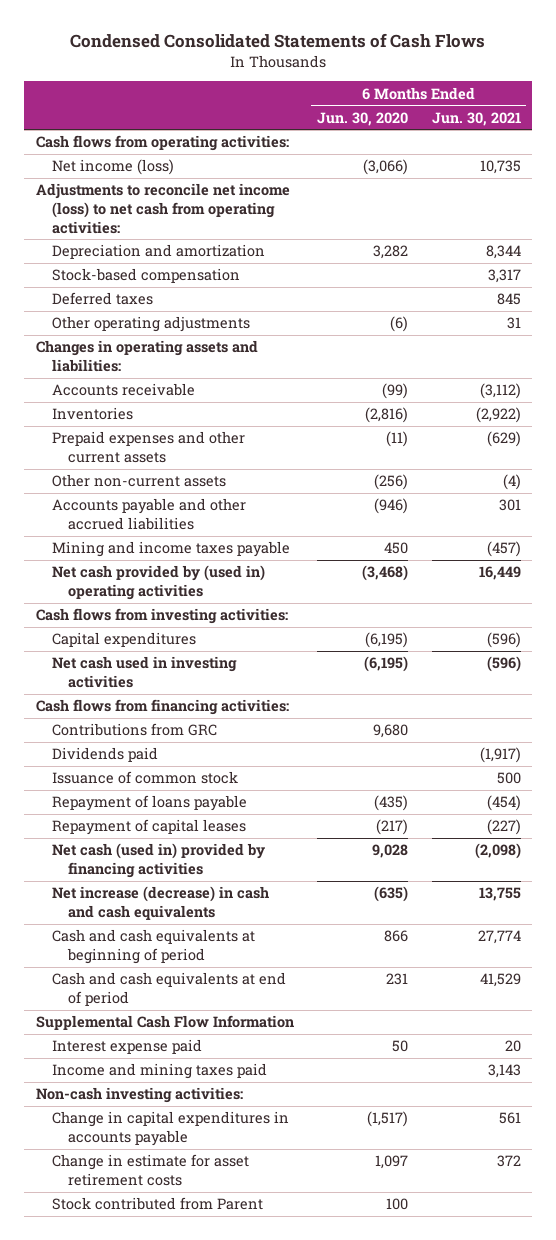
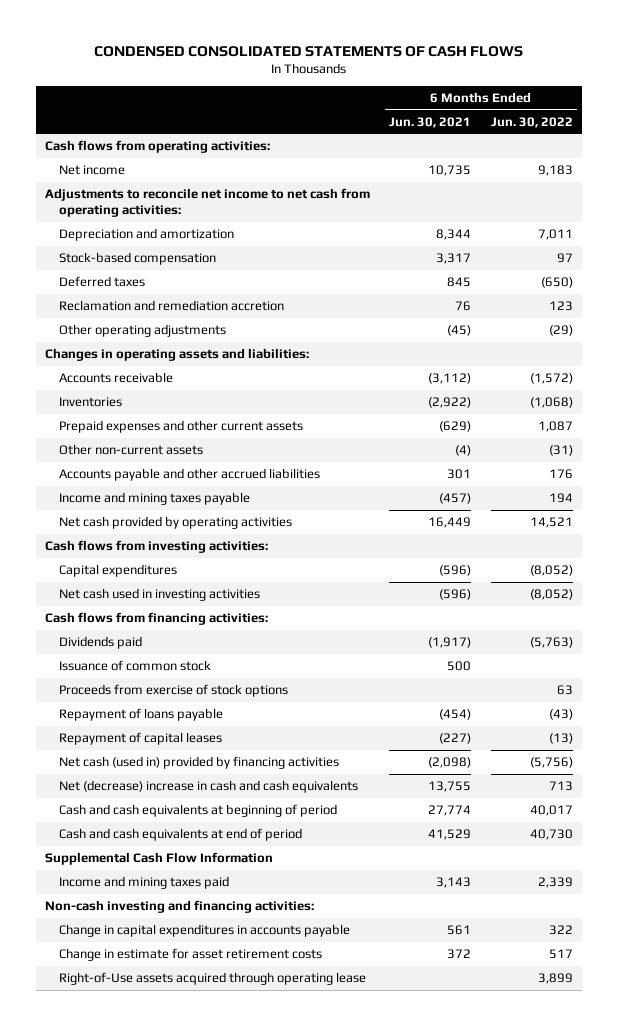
- Condensed Consolidated Statements of Cash Flows
+ CONDENSED CONSOLIDATED STATEMENTS OF CASH FLOWS
- | 6 Months Ended Jun. 30, 2020 | 6 Months Ended Jun. 30, 2021
+ | 6 Months Ended Jun. 30, 2021 | 6 Months Ended Jun. 30, 2022
- Net income (loss) | (3,066) | 10,735
- Adjustments to reconcile net income (loss) to net cash from operating activities:
+ Net income | 10,735 | 9,183
+ Adjustments to reconcile net income to net cash from operating activities:
- Other operating adjustments | (6) | 31
+ Reclamation and remediation accretion | 76 | 123
+ Other operating adjustments | (45) | (29)
- Mining and income taxes payable | 450 | (457)
- Net cash provided by (used in) operating activities | (3,468) | 16,449
+ Income and mining taxes payable | (457) | 194
+ Net cash provided by operating activities | 16,449 | 14,521
- Contributions from GRC | 9,680 |
+ Proceeds from exercise of stock options | | 63
- Net increase (decrease) in cash and cash equivalents | (635) | 13,755
+ Net (decrease) increase in cash and cash equivalents | 13,755 | 713
- Interest expense paid | 50 | 20
- Non-cash investing activities:
+ Non-cash investing and financing activities:
- Stock contributed from Parent | 100 |
+ Right-of-Use assets acquired through operating lease | | 3,899

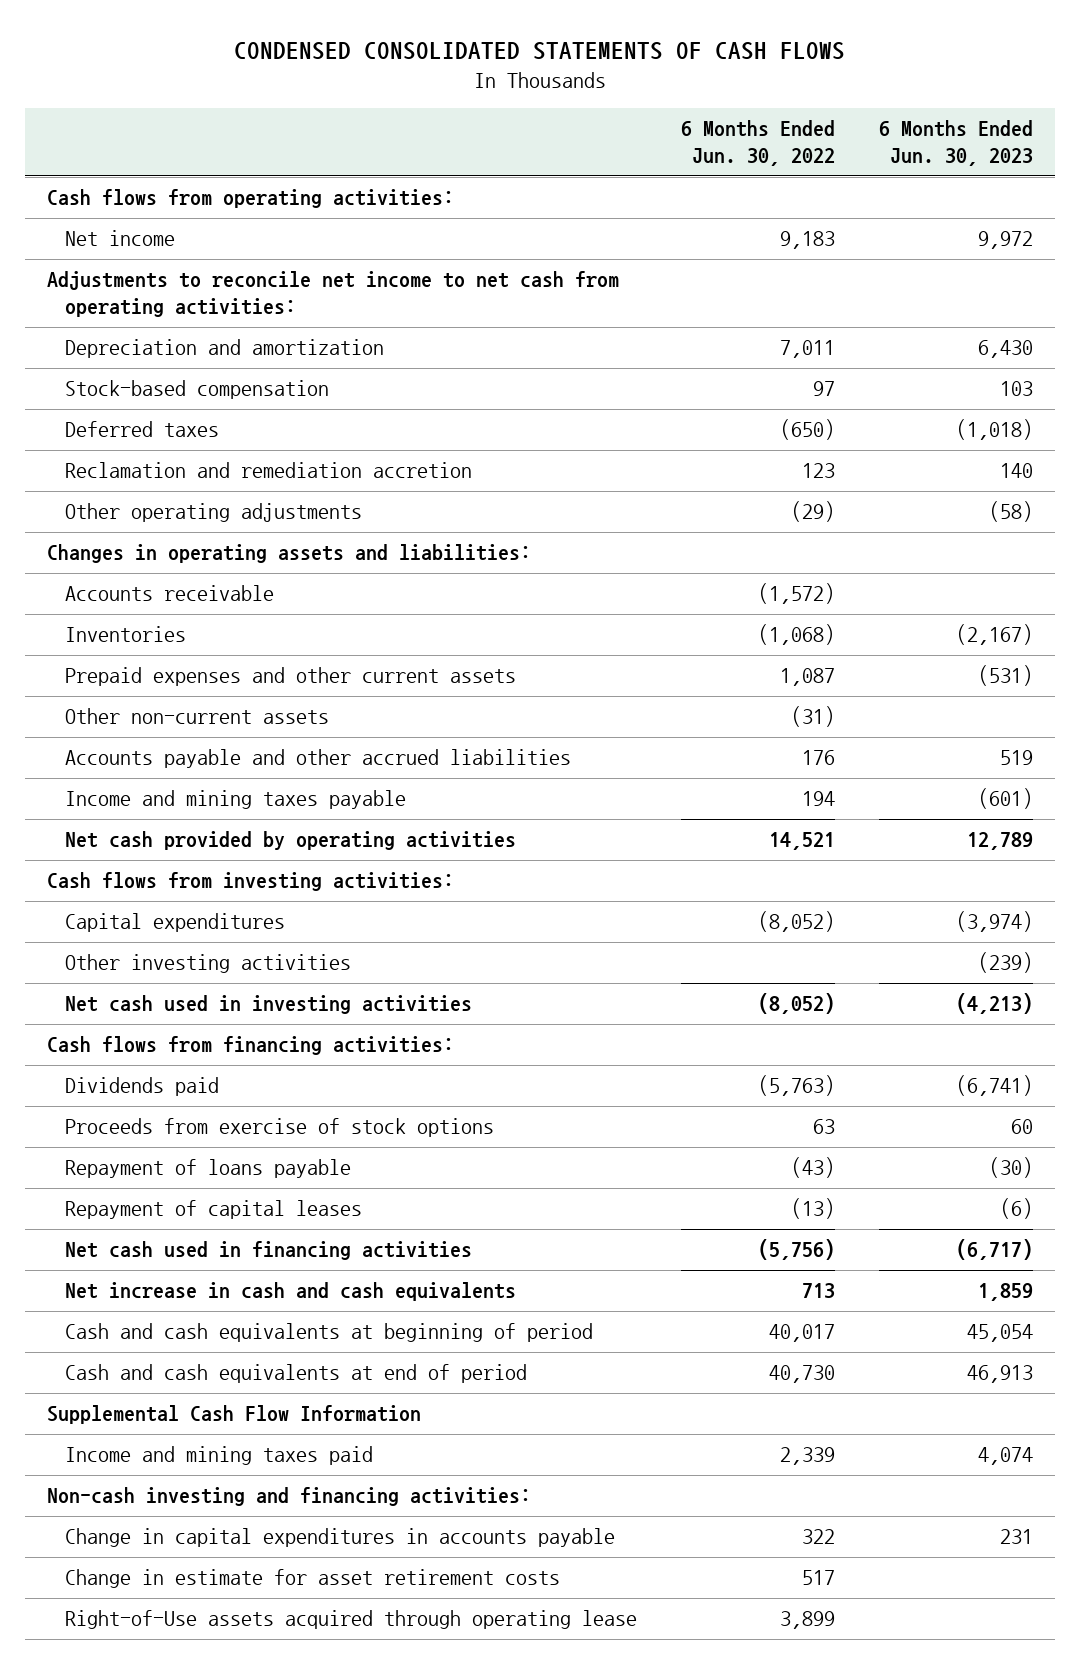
- | 6 Months Ended Jun. 30, 2021 | 6 Months Ended Jun. 30, 2022
+ | 6 Months Ended Jun. 30, 2022 | 6 Months Ended Jun. 30, 2023
+ Other investing activities | | (239)
- Issuance of common stock | 500 |
- Net cash (used in) provided by financing activities | (2,098) | (5,756)
- Net (decrease) increase in cash and cash equivalents | 13,755 | 713
+ Net cash used in financing activities | (5,756) | (6,717)
+ Net increase in cash and cash equivalents | 713 | 1,859

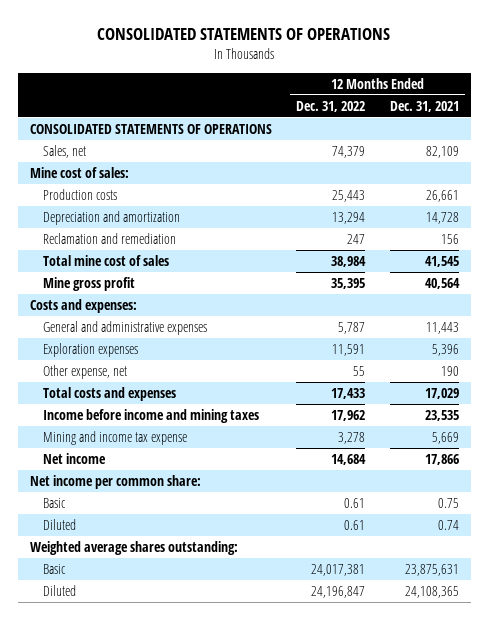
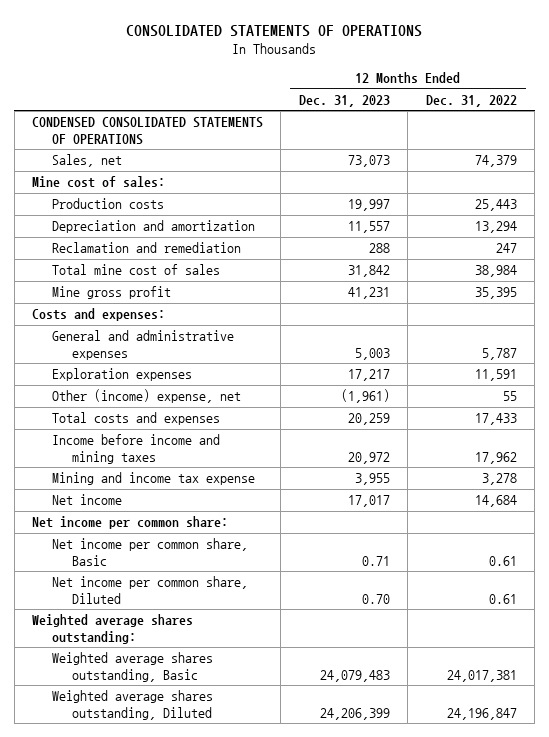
- | 12 Months Ended Dec. 31, 2022 | 12 Months Ended Dec. 31, 2021
+ | 12 Months Ended Dec. 31, 2023 | 12 Months Ended Dec. 31, 2022
- CONSOLIDATED STATEMENTS OF OPERATIONS
+ CONDENSED CONSOLIDATED STATEMENTS OF OPERATIONS
- Other expense, net | 55 | 190
+ Other (income) expense, net | (1,961) | 55
- Basic | 0.61 | 0.75
- Diluted | 0.61 | 0.74
+ Net income per common share, Basic | 0.71 | 0.61
+ Net income per common share, Diluted | 0.70 | 0.61
- Basic | 24,017,381 | 23,875,631
- Diluted | 24,196,847 | 24,108,365
+ Weighted average shares outstanding, Basic | 24,079,483 | 24,017,381
+ Weighted average shares outstanding, Diluted | 24,206,399 | 24,196,847

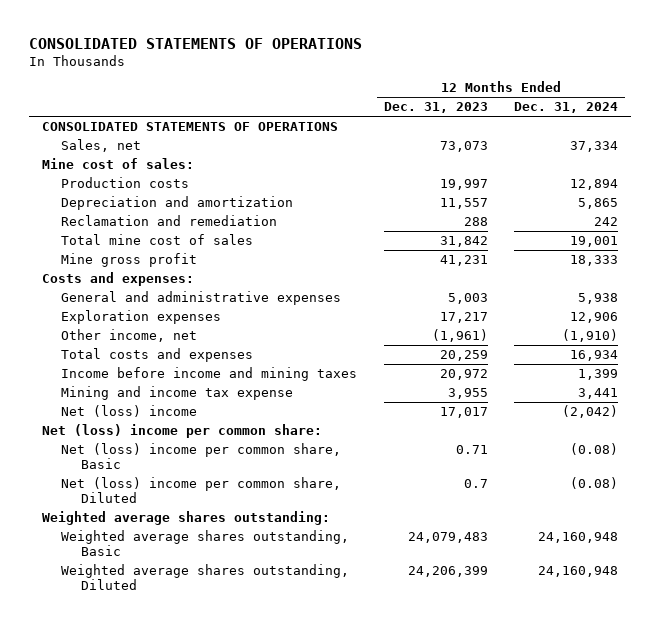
- | 12 Months Ended Dec. 31, 2023 | 12 Months Ended Dec. 31, 2022
+ | 12 Months Ended Dec. 31, 2023 | 12 Months Ended Dec. 31, 2024
- CONDENSED CONSOLIDATED STATEMENTS OF OPERATIONS
+ CONSOLIDATED STATEMENTS OF OPERATIONS
- Other (income) expense, net | (1,961) | 55
+ Other income, net | (1,961) | (1,910)
- Net income | 17,017 | 14,684
- Net income per common share:
- Net income per common share, Basic | 0.71 | 0.61
- Net income per common share, Diluted | 0.70 | 0.61
+ Net (loss) income | 17,017 | (2,042)
+ Net (loss) income per common share:
+ Net (loss) income per common share, Basic | 0.71 | (0.08)
+ Net (loss) income per common share, Diluted | 0.7 | (0.08)

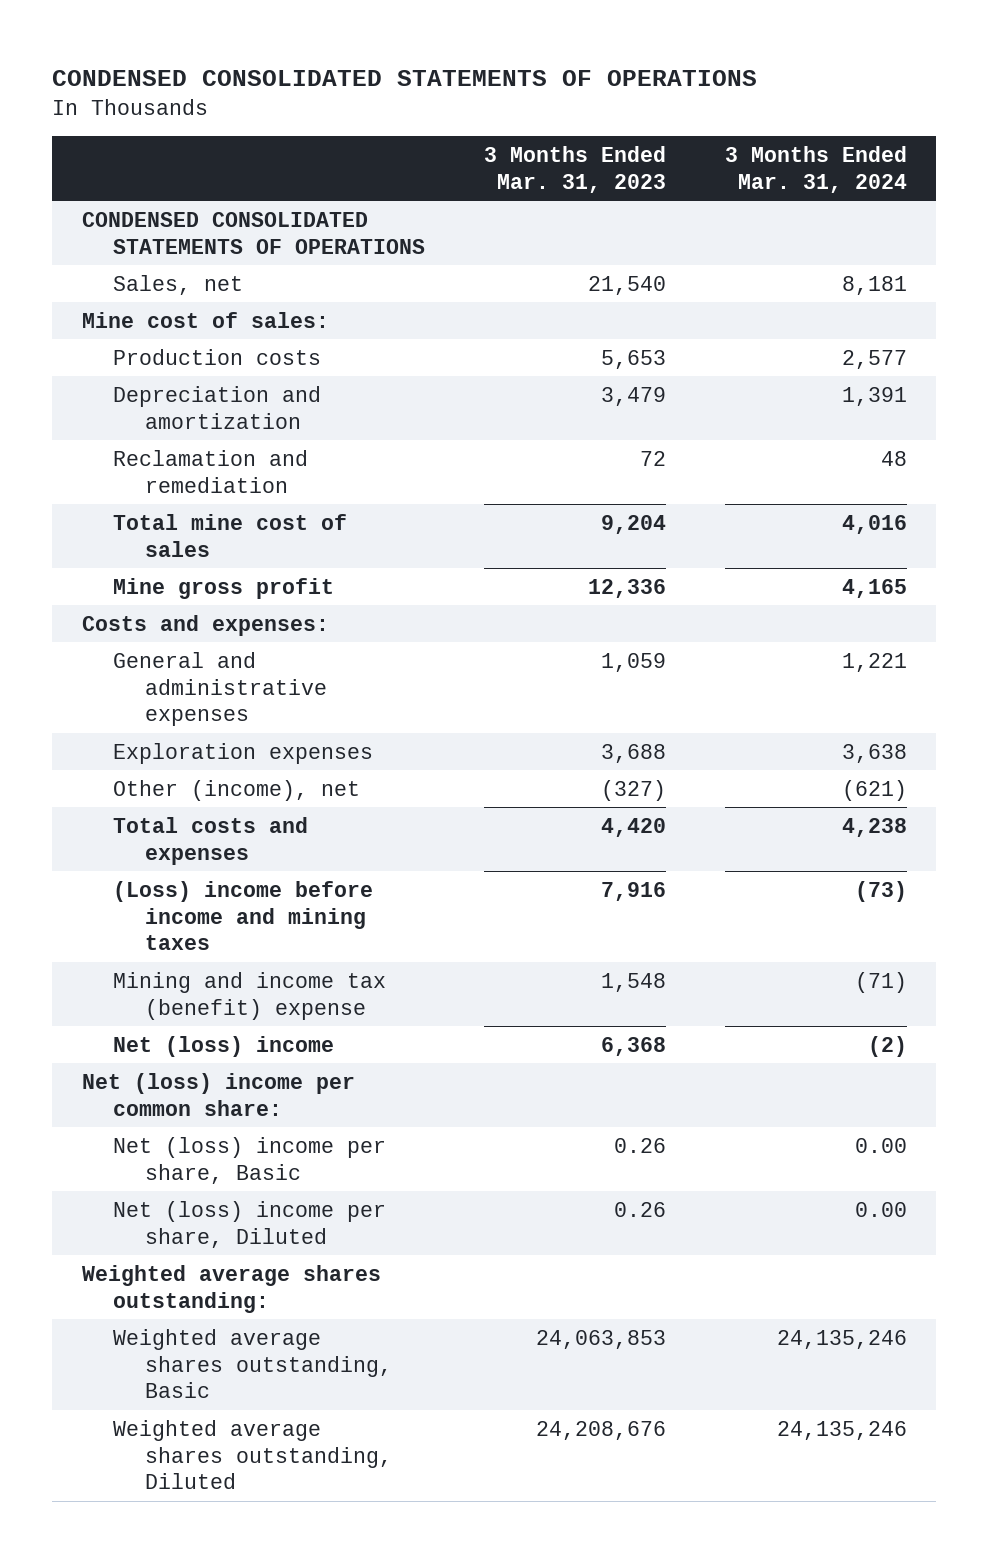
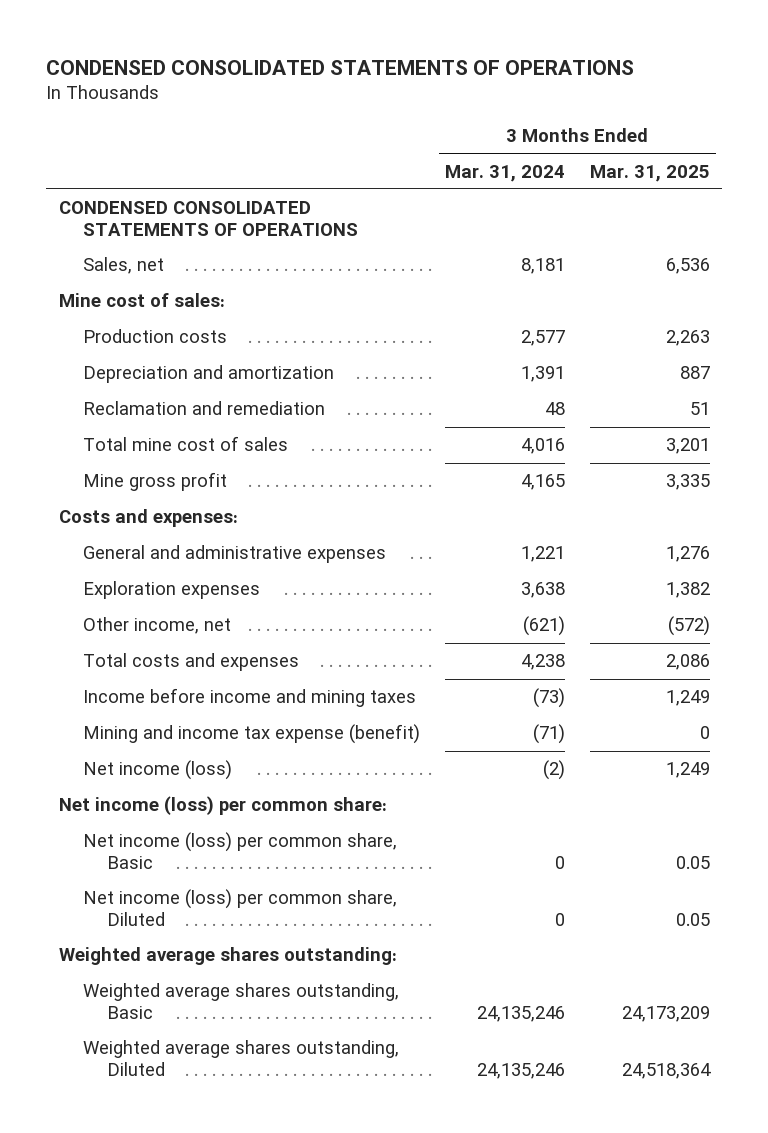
- | 3 Months Ended Mar. 31, 2023 | 3 Months Ended Mar. 31, 2024
+ | 3 Months Ended Mar. 31, 2024 | 3 Months Ended Mar. 31, 2025
- Other (income), net | (327) | (621)
+ Other income, net | (621) | (572)
- (Loss) income before income and mining taxes | 7,916 | (73)
- Mining and income tax (benefit) expense | 1,548 | (71)
- Net (loss) income | 6,368 | (2)
- Net (loss) income per common share:
- Net (loss) income per share, Basic | 0.26 | 0.00
- Net (loss) income per share, Diluted | 0.26 | 0.00
+ Income before income and mining taxes | (73) | 1,249
+ Mining and income tax expense (benefit) | (71) | 0
+ Net income (loss) | (2) | 1,249
+ Net income (loss) per common share:
+ Net income (loss) per common share, Basic | 0 | 0.05
+ Net income (loss) per common share, Diluted | 0 | 0.05

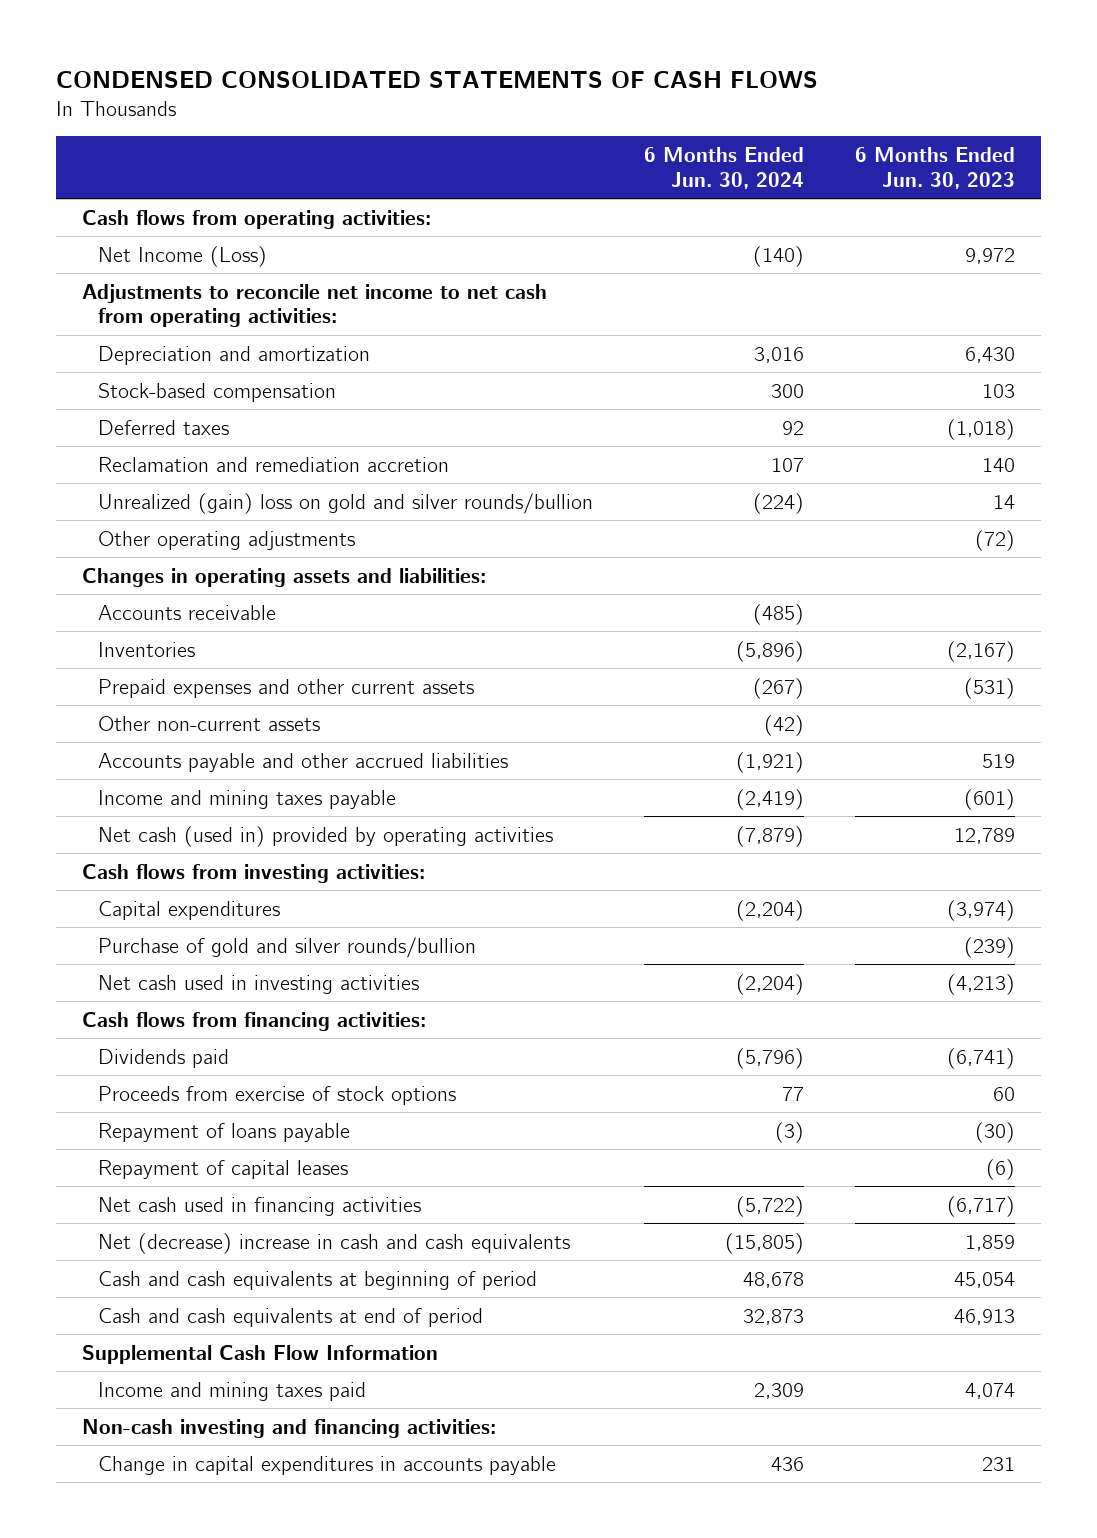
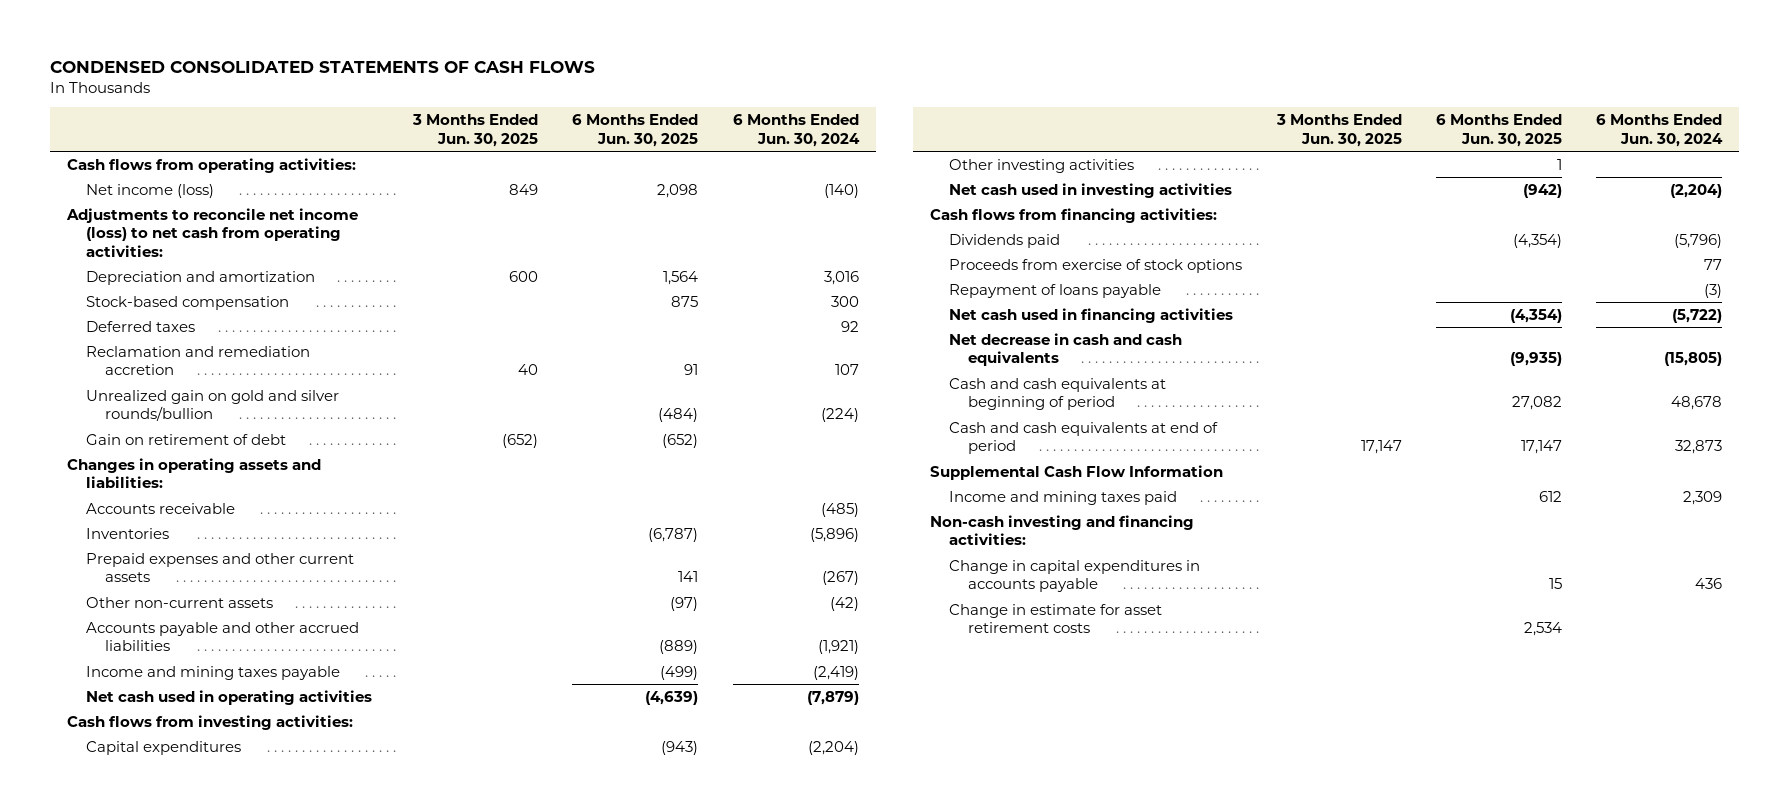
- | 6 Months Ended Jun. 30, 2024 | 6 Months Ended Jun. 30, 2023
+ | 3 Months Ended Jun. 30, 2025 | 6 Months Ended Jun. 30, 2025 | 6 Months Ended Jun. 30, 2024
- Net Income (Loss) | (140) | 9,972
- Adjustments to reconcile net income to net cash from operating activities:
+ Net income (loss) | 849 | 2,098 | (140)
+ Adjustments to reconcile net income (loss) to net cash from operating activities:
- Unrealized (gain) loss on gold and silver rounds/bullion | (224) | 14
- Other operating adjustments | | (72)
+ Unrealized gain on gold and silver rounds/bullion | | (484) | (224)
+ Gain on retirement of debt | (652) | (652) |
- Net cash (used in) provided by operating activities | (7,879) | 12,789
+ Net cash used in operating activities | | (4,639) | (7,879)
- Purchase of gold and silver rounds/bullion | | (239)
+ Other investing activities | | 1 |
- Repayment of capital leases | | (6)
- Net (decrease) increase in cash and cash equivalents | (15,805) | 1,859
+ Net decrease in cash and cash equivalents | | (9,935) | (15,805)
+ Change in estimate for asset retirement costs | | 2,534 |

